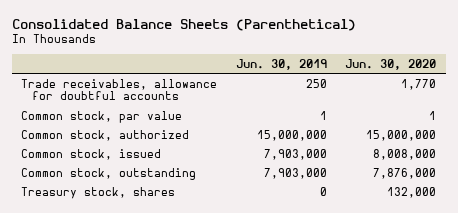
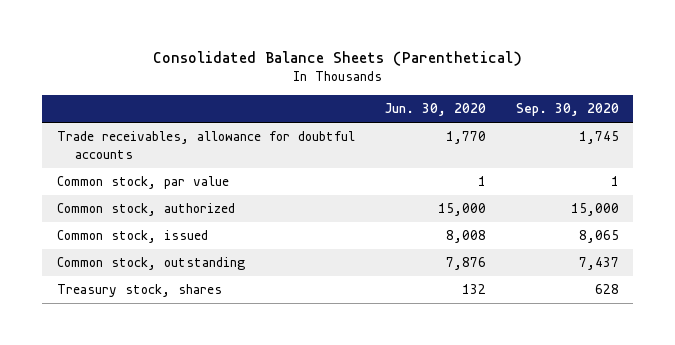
- | Jun. 30, 2019 | Jun. 30, 2020
+ | Jun. 30, 2020 | Sep. 30, 2020
- Common stock, authorized | 15,000,000 | 15,000,000
- Common stock, issued | 7,903,000 | 8,008,000
- Common stock, outstanding | 7,903,000 | 7,876,000
- Treasury stock, shares | 0 | 132,000
+ Common stock, authorized | 15,000 | 15,000
+ Common stock, issued | 8,008 | 8,065
+ Common stock, outstanding | 7,876 | 7,437
+ Treasury stock, shares | 132 | 628

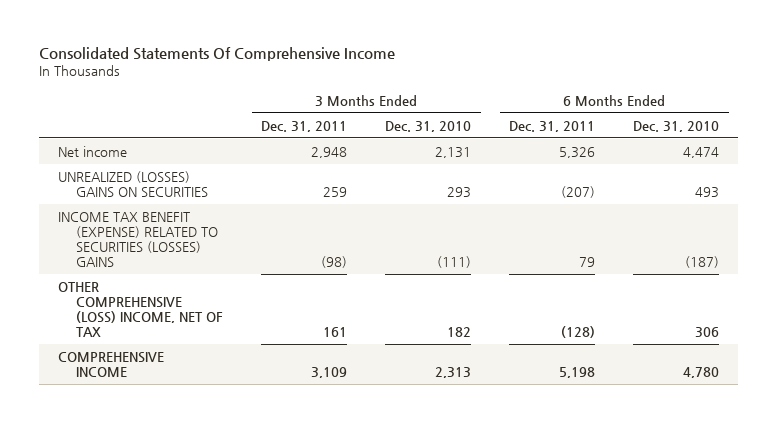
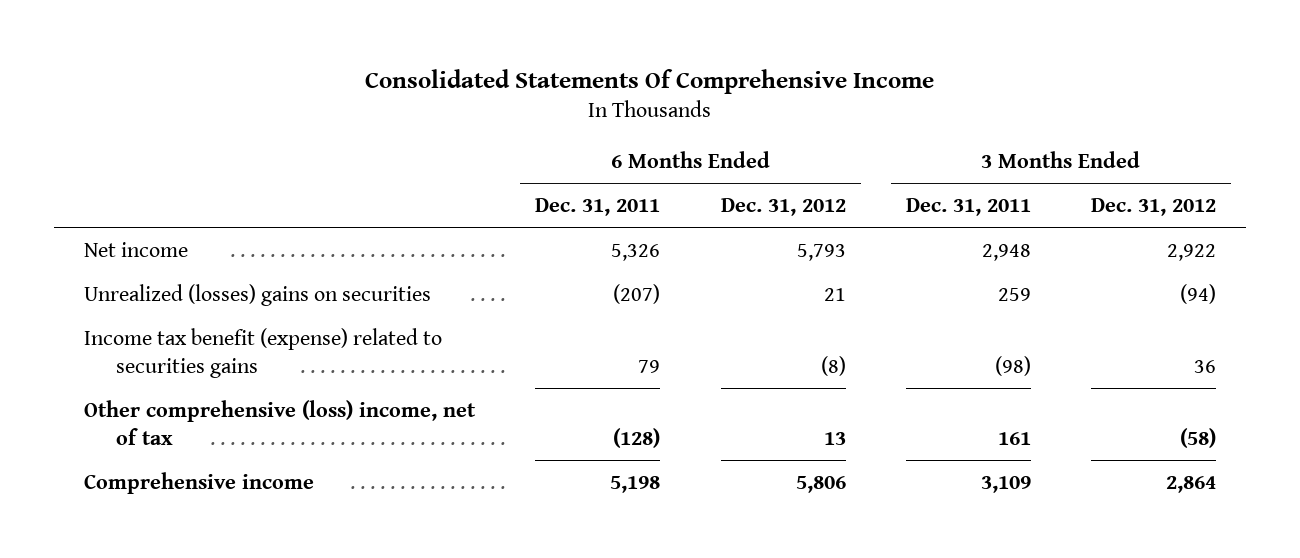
- | 3 Months Ended Dec. 31, 2011 | 3 Months Ended Dec. 31, 2010 | 6 Months Ended Dec. 31, 2011 | 6 Months Ended Dec. 31, 2010
+ | 6 Months Ended Dec. 31, 2011 | 6 Months Ended Dec. 31, 2012 | 3 Months Ended Dec. 31, 2011 | 3 Months Ended Dec. 31, 2012
- UNREALIZED (LOSSES) GAINS ON SECURITIES | 259 | 293 | (207) | 493
- INCOME TAX BENEFIT (EXPENSE) RELATED TO SECURITIES (LOSSES) GAINS | (98) | (111) | 79 | (187)
- OTHER COMPREHENSIVE (LOSS) INCOME, NET OF TAX | 161 | 182 | (128) | 306
- COMPREHENSIVE INCOME | 3,109 | 2,313 | 5,198 | 4,780
+ Unrealized (losses) gains on securities | (207) | 21 | 259 | (94)
+ Income tax benefit (expense) related to securities gains | 79 | (8) | (98) | 36
+ Other comprehensive (loss) income, net of tax | (128) | 13 | 161 | (58)
+ Comprehensive income | 5,198 | 5,806 | 3,109 | 2,864

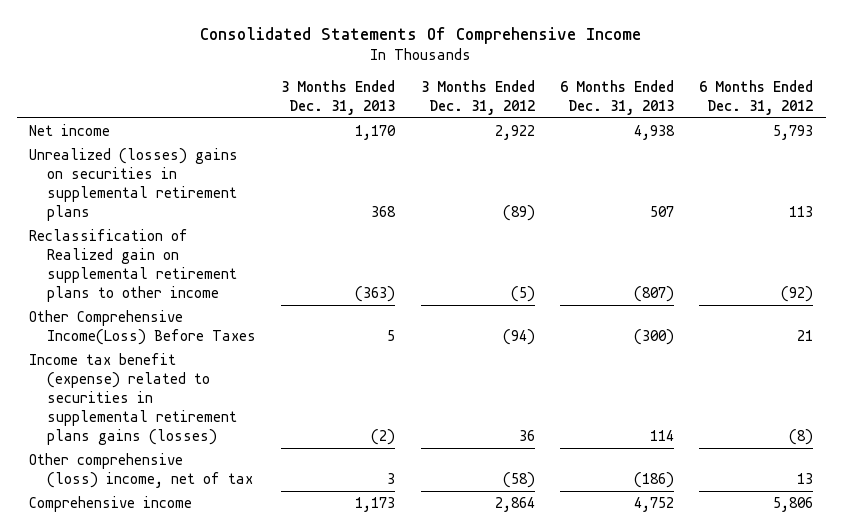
- | 6 Months Ended Dec. 31, 2011 | 6 Months Ended Dec. 31, 2012 | 3 Months Ended Dec. 31, 2011 | 3 Months Ended Dec. 31, 2012
+ | 3 Months Ended Dec. 31, 2013 | 3 Months Ended Dec. 31, 2012 | 6 Months Ended Dec. 31, 2013 | 6 Months Ended Dec. 31, 2012
- Unrealized (losses) gains on securities | (207) | 21 | 259 | (94)
- Income tax benefit (expense) related to securities gains | 79 | (8) | (98) | 36
+ Unrealized (losses) gains on securities in supplemental retirement plans | 368 | (89) | 507 | 113
+ Reclassification of Realized gain on supplemental retirement plans to other income | (363) | (5) | (807) | (92)
+ Other Comprehensive Income(Loss) Before Taxes | 5 | (94) | (300) | 21
+ Income tax benefit (expense) related to securities in supplemental retirement plans gains (losses) | (2) | 36 | 114 | (8)

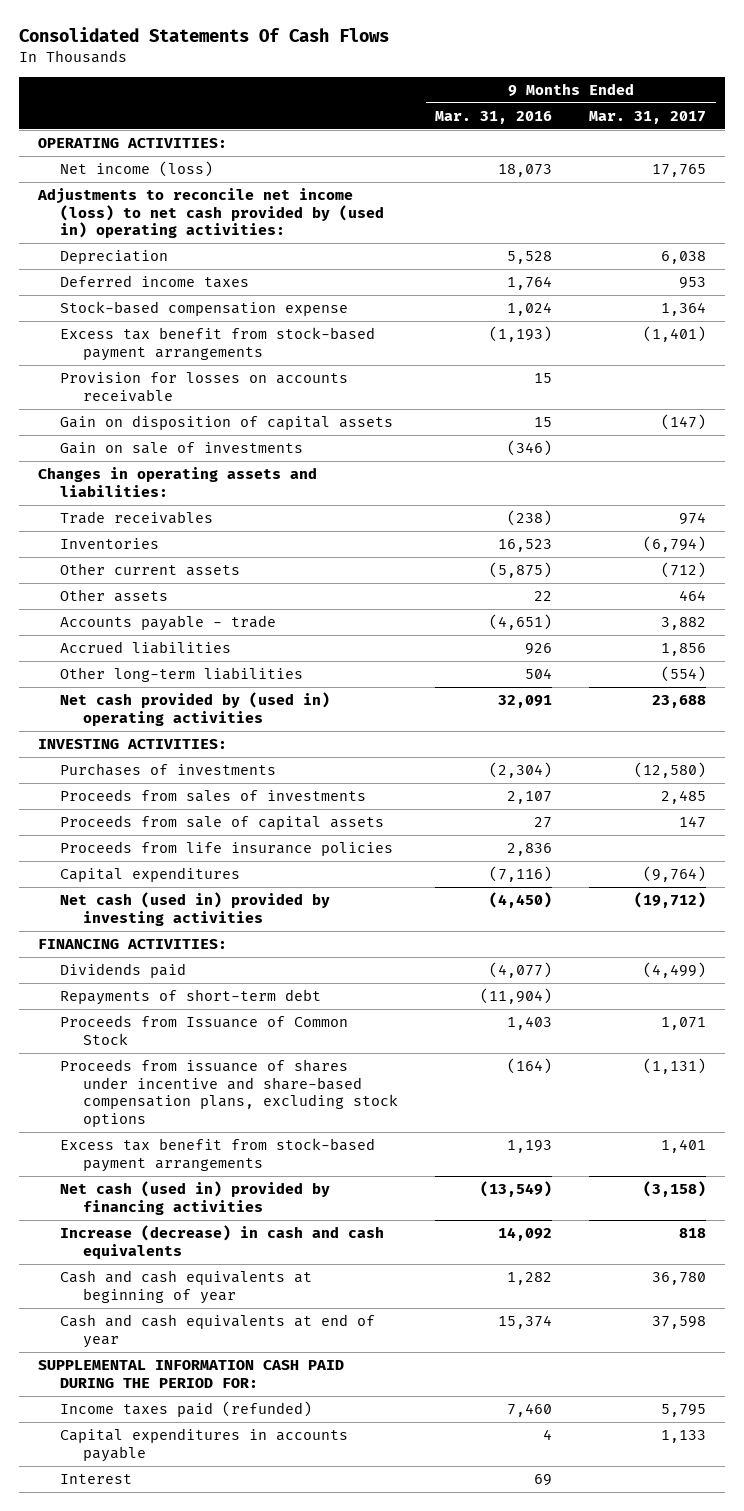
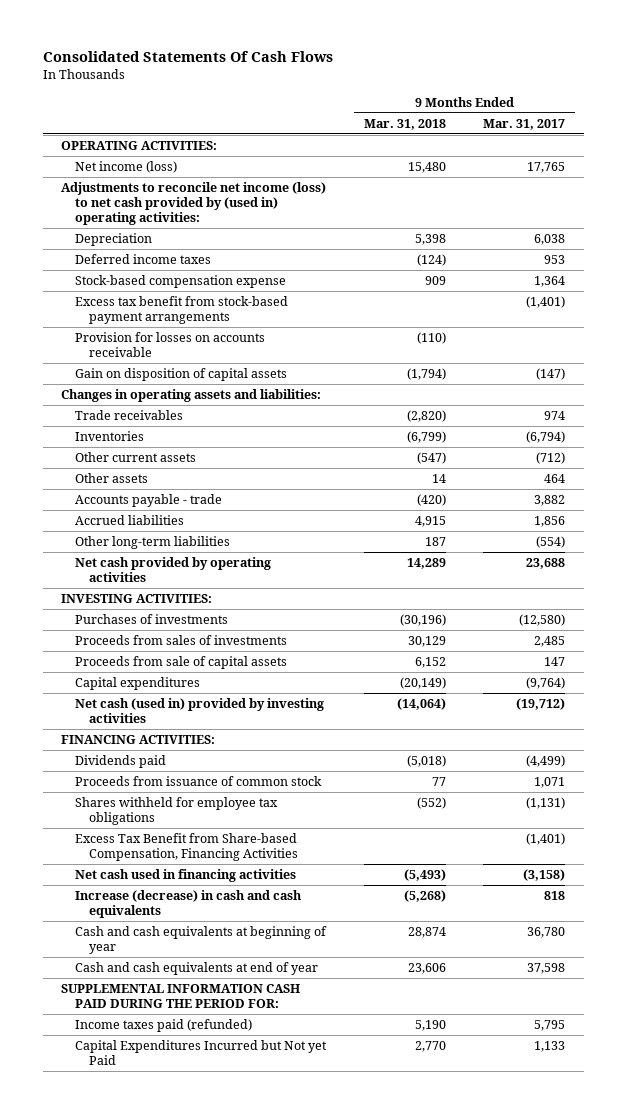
- | 9 Months Ended Mar. 31, 2016 | 9 Months Ended Mar. 31, 2017
+ | 9 Months Ended Mar. 31, 2018 | 9 Months Ended Mar. 31, 2017
- Gain on sale of investments | (346) |
- Net cash provided by (used in) operating activities | 32,091 | 23,688
+ Net cash provided by operating activities | 14,289 | 23,688
- Proceeds from life insurance policies | 2,836 |
- Repayments of short-term debt | (11,904) |
- Proceeds from Issuance of Common Stock | 1,403 | 1,071
- Proceeds from issuance of shares under incentive and share-based compensation plans, excluding stock options | (164) | (1,131)
- Excess tax benefit from stock-based payment arrangements | 1,193 | 1,401
- Net cash (used in) provided by financing activities | (13,549) | (3,158)
+ Proceeds from issuance of common stock | 77 | 1,071
+ Shares withheld for employee tax obligations | (552) | (1,131)
+ Excess Tax Benefit from Share-based Compensation, Financing Activities | | (1,401)
+ Net cash used in financing activities | (5,493) | (3,158)
- Capital expenditures in accounts payable | 4 | 1,133
- Interest | 69 |
+ Capital Expenditures Incurred but Not yet Paid | 2,770 | 1,133

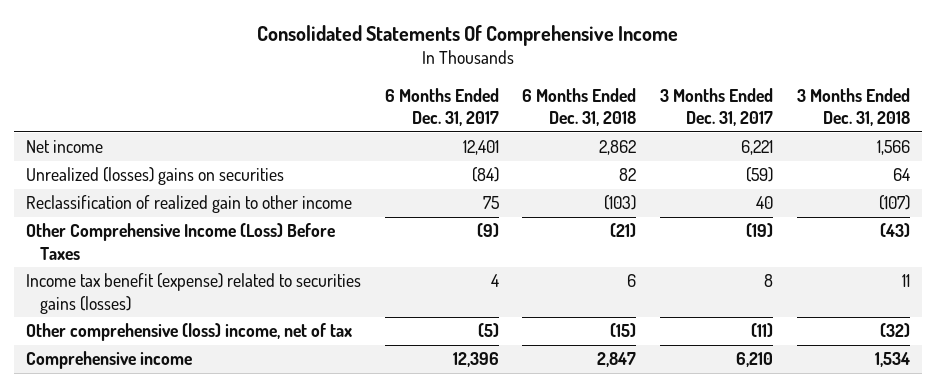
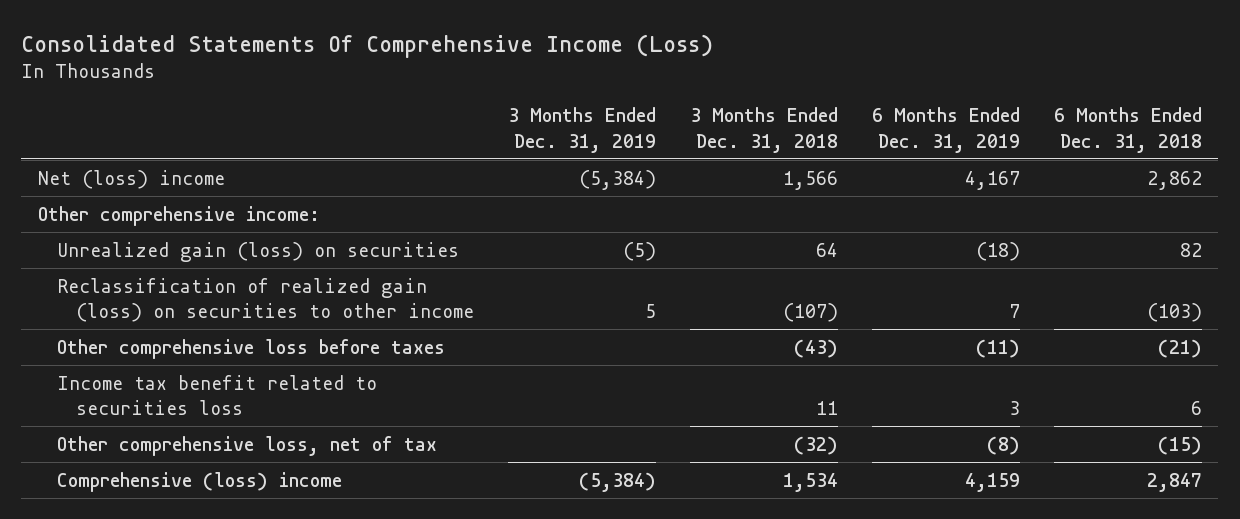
- Consolidated Statements Of Comprehensive Income
+ Consolidated Statements Of Comprehensive Income (Loss)
- | 6 Months Ended Dec. 31, 2017 | 6 Months Ended Dec. 31, 2018 | 3 Months Ended Dec. 31, 2017 | 3 Months Ended Dec. 31, 2018
+ | 3 Months Ended Dec. 31, 2019 | 3 Months Ended Dec. 31, 2018 | 6 Months Ended Dec. 31, 2019 | 6 Months Ended Dec. 31, 2018
- Net income | 12,401 | 2,862 | 6,221 | 1,566
- Unrealized (losses) gains on securities | (84) | 82 | (59) | 64
- Reclassification of realized gain to other income | 75 | (103) | 40 | (107)
- Other Comprehensive Income (Loss) Before Taxes | (9) | (21) | (19) | (43)
- Income tax benefit (expense) related to securities gains (losses) | 4 | 6 | 8 | 11
- Other comprehensive (loss) income, net of tax | (5) | (15) | (11) | (32)
- Comprehensive income | 12,396 | 2,847 | 6,210 | 1,534
+ Net (loss) income | (5,384) | 1,566 | 4,167 | 2,862
+ Other comprehensive income:
+ Unrealized gain (loss) on securities | (5) | 64 | (18) | 82
+ Reclassification of realized gain (loss) on securities to other income | 5 | (107) | 7 | (103)
+ Other comprehensive loss before taxes | | (43) | (11) | (21)
+ Income tax benefit related to securities loss | | 11 | 3 | 6
+ Other comprehensive loss, net of tax | | (32) | (8) | (15)
+ Comprehensive (loss) income | (5,384) | 1,534 | 4,159 | 2,847

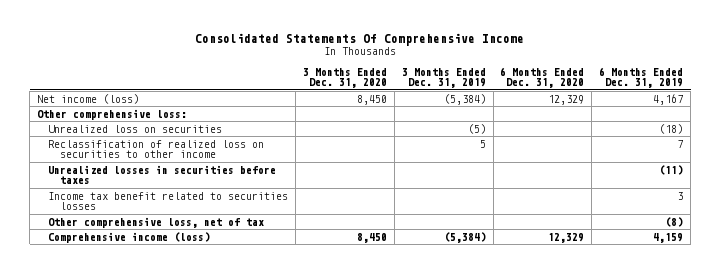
- Consolidated Statements Of Comprehensive Income (Loss)
+ Consolidated Statements Of Comprehensive Income
- | 3 Months Ended Dec. 31, 2019 | 3 Months Ended Dec. 31, 2018 | 6 Months Ended Dec. 31, 2019 | 6 Months Ended Dec. 31, 2018
+ | 3 Months Ended Dec. 31, 2020 | 3 Months Ended Dec. 31, 2019 | 6 Months Ended Dec. 31, 2020 | 6 Months Ended Dec. 31, 2019
- Net (loss) income | (5,384) | 1,566 | 4,167 | 2,862
- Other comprehensive income:
- Unrealized gain (loss) on securities | (5) | 64 | (18) | 82
- Reclassification of realized gain (loss) on securities to other income | 5 | (107) | 7 | (103)
- Other comprehensive loss before taxes | | (43) | (11) | (21)
- Income tax benefit related to securities loss | | 11 | 3 | 6
+ Net income (loss) | 8,450 | (5,384) | 12,329 | 4,167
+ Other comprehensive loss:
+ Unrealized loss on securities | | (5) | | (18)
+ Reclassification of realized loss on securities to other income | | 5 | | 7
+ Unrealized losses in securities before taxes | | | | (11)
+ Income tax benefit related to securities losses | | | | 3
- Comprehensive (loss) income | (5,384) | 1,534 | 4,159 | 2,847
+ Comprehensive income (loss) | 8,450 | (5,384) | 12,329 | 4,159

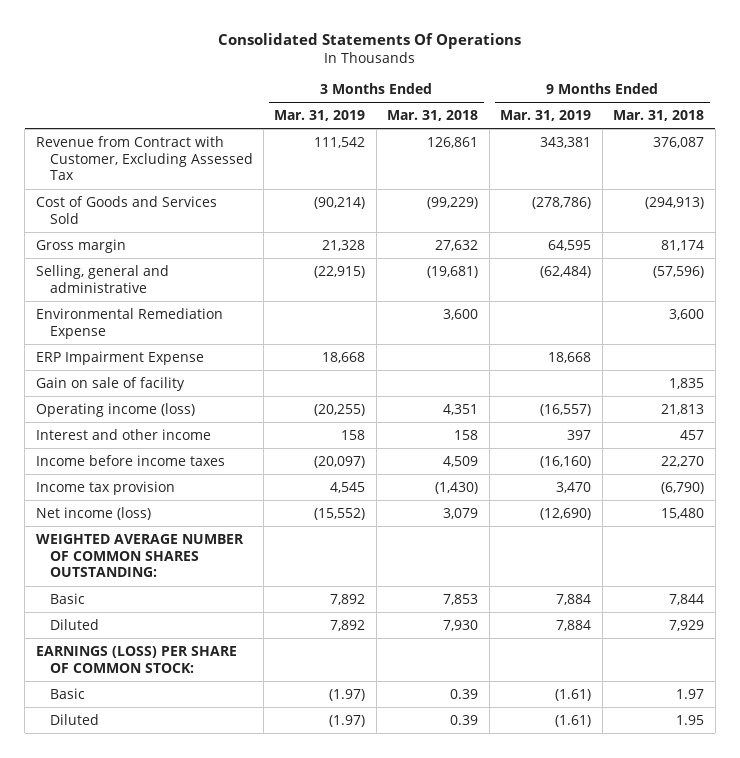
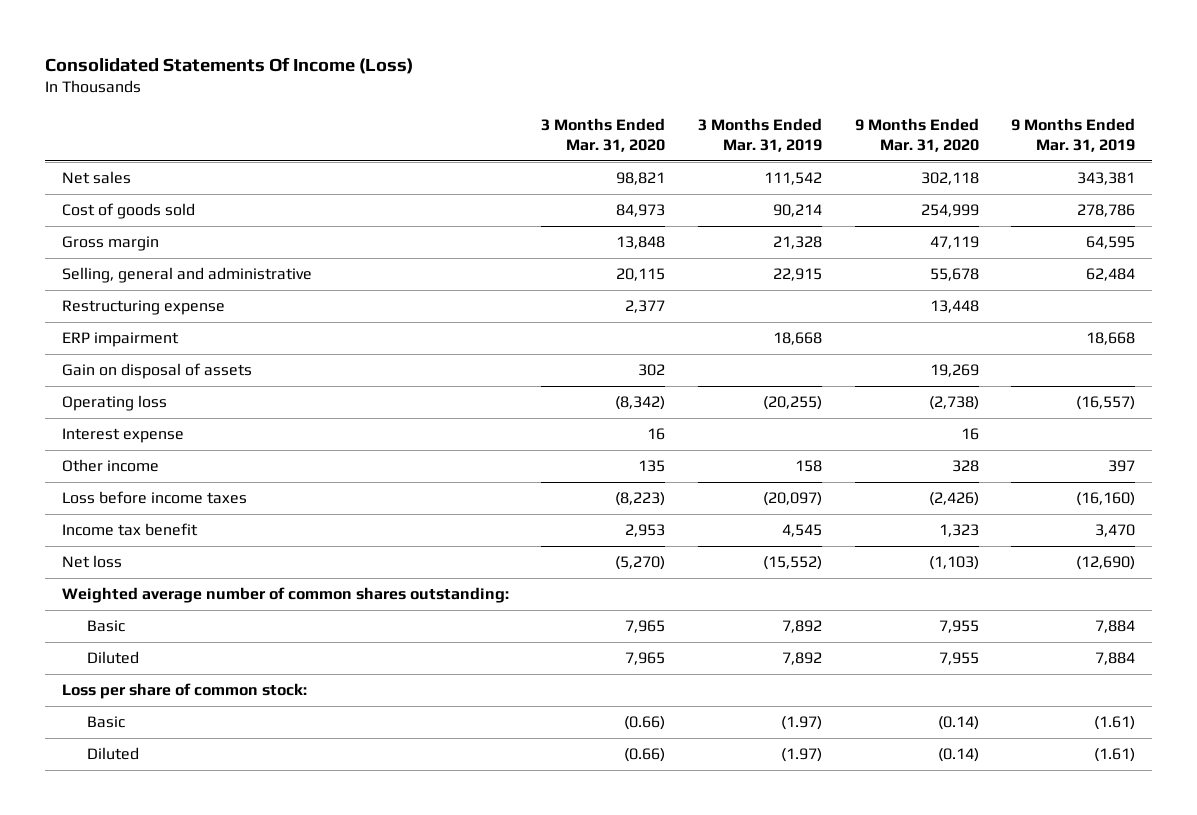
- Consolidated Statements Of Operations
+ Consolidated Statements Of Income (Loss)
- | 3 Months Ended Mar. 31, 2019 | 3 Months Ended Mar. 31, 2018 | 9 Months Ended Mar. 31, 2019 | 9 Months Ended Mar. 31, 2018
+ | 3 Months Ended Mar. 31, 2020 | 3 Months Ended Mar. 31, 2019 | 9 Months Ended Mar. 31, 2020 | 9 Months Ended Mar. 31, 2019
- Revenue from Contract with Customer, Excluding Assessed Tax | 111,542 | 126,861 | 343,381 | 376,087
- Cost of Goods and Services Sold | (90,214) | (99,229) | (278,786) | (294,913)
+ Net sales | 98,821 | 111,542 | 302,118 | 343,381
+ Cost of goods sold | 84,973 | 90,214 | 254,999 | 278,786
- Selling, general and administrative | (22,915) | (19,681) | (62,484) | (57,596)
- Environmental Remediation Expense | | 3,600 | | 3,600
- ERP Impairment Expense | 18,668 | | 18,668 |
- Gain on sale of facility | | | | 1,835
- Operating income (loss) | (20,255) | 4,351 | (16,557) | 21,813
- Interest and other income | 158 | 158 | 397 | 457
- Income before income taxes | (20,097) | 4,509 | (16,160) | 22,270
- Income tax provision | 4,545 | (1,430) | 3,470 | (6,790)
- Net income (loss) | (15,552) | 3,079 | (12,690) | 15,480
- WEIGHTED AVERAGE NUMBER OF COMMON SHARES OUTSTANDING:
+ Selling, general and administrative | 20,115 | 22,915 | 55,678 | 62,484
+ Restructuring expense | 2,377 | | 13,448 |
+ ERP impairment | | 18,668 | | 18,668
+ Gain on disposal of assets | 302 | | 19,269 |
+ Operating loss | (8,342) | (20,255) | (2,738) | (16,557)
+ Interest expense | 16 | | 16 |
+ Other income | 135 | 158 | 328 | 397
+ Loss before income taxes | (8,223) | (20,097) | (2,426) | (16,160)
+ Income tax benefit | 2,953 | 4,545 | 1,323 | 3,470
+ Net loss | (5,270) | (15,552) | (1,103) | (12,690)
+ Weighted average number of common shares outstanding:
- EARNINGS (LOSS) PER SHARE OF COMMON STOCK:
+ Loss per share of common stock:

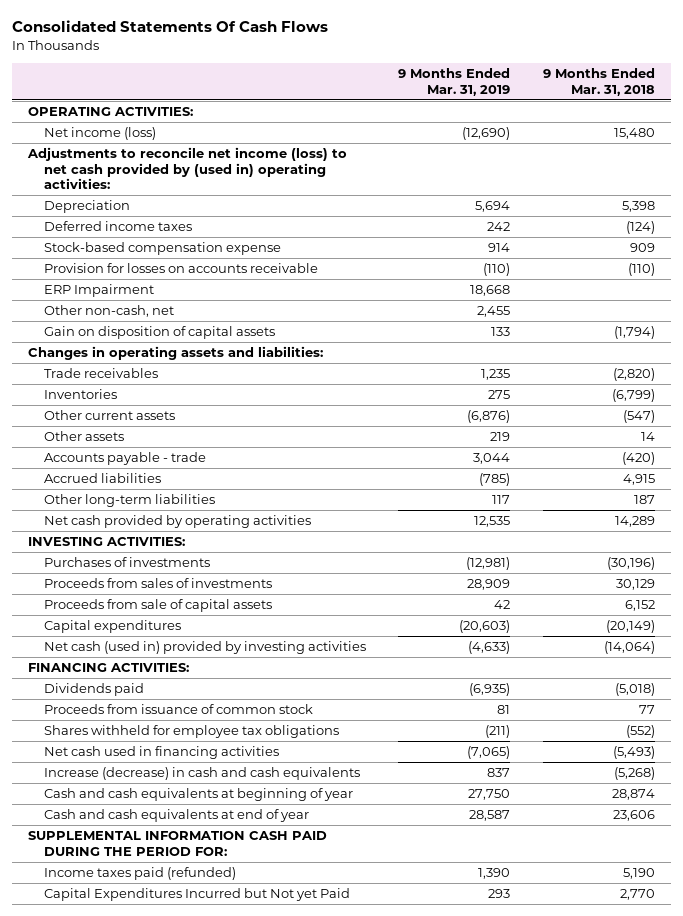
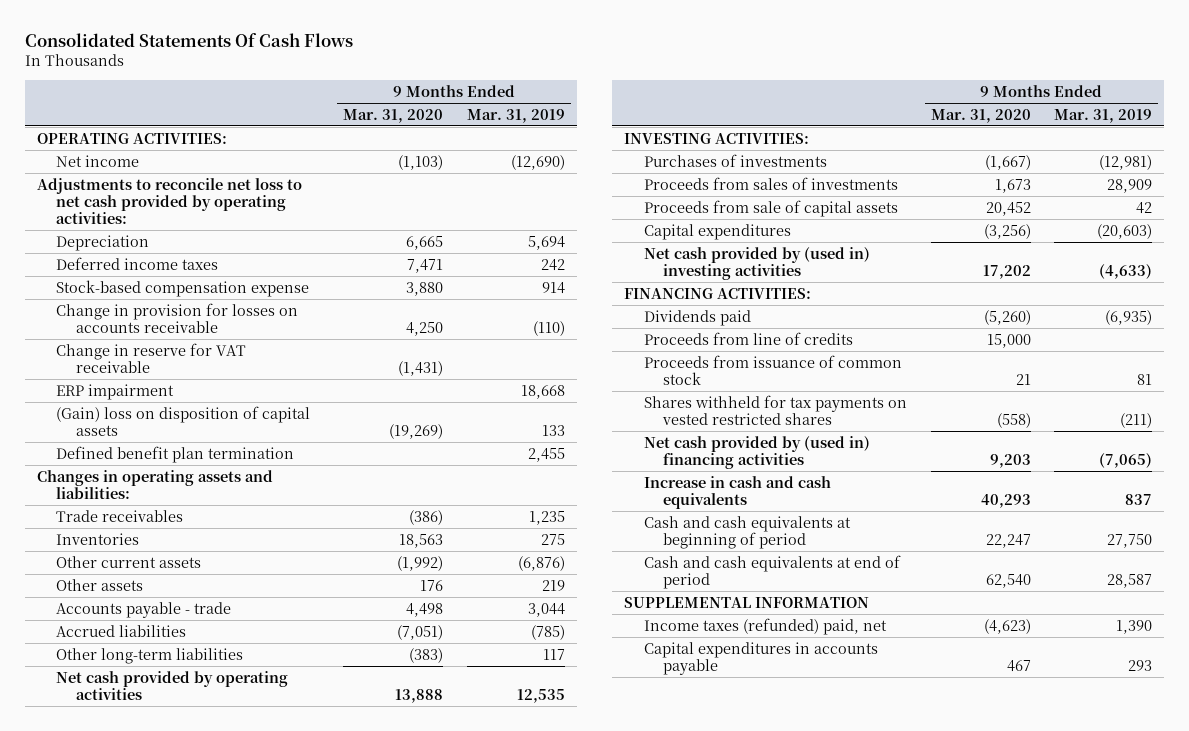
- | 9 Months Ended Mar. 31, 2019 | 9 Months Ended Mar. 31, 2018
+ | 9 Months Ended Mar. 31, 2020 | 9 Months Ended Mar. 31, 2019
- Net income (loss) | (12,690) | 15,480
- Adjustments to reconcile net income (loss) to net cash provided by (used in) operating activities:
+ Net income | (1,103) | (12,690)
+ Adjustments to reconcile net loss to net cash provided by operating activities:
- Provision for losses on accounts receivable | (110) | (110)
- ERP Impairment | 18,668 |
- Other non-cash, net | 2,455 |
- Gain on disposition of capital assets | 133 | (1,794)
+ Change in provision for losses on accounts receivable | 4,250 | (110)
+ Change in reserve for VAT receivable | (1,431) |
+ ERP impairment | | 18,668
+ (Gain) loss on disposition of capital assets | (19,269) | 133
+ Defined benefit plan termination | | 2,455
- Net cash (used in) provided by investing activities | (4,633) | (14,064)
+ Net cash provided by (used in) investing activities | 17,202 | (4,633)
+ Proceeds from line of credits | 15,000 |
- Shares withheld for employee tax obligations | (211) | (552)
- Net cash used in financing activities | (7,065) | (5,493)
- Increase (decrease) in cash and cash equivalents | 837 | (5,268)
- Cash and cash equivalents at beginning of year | 27,750 | 28,874
- Cash and cash equivalents at end of year | 28,587 | 23,606
- SUPPLEMENTAL INFORMATION CASH PAID DURING THE PERIOD FOR:
- Income taxes paid (refunded) | 1,390 | 5,190
- Capital Expenditures Incurred but Not yet Paid | 293 | 2,770
+ Shares withheld for tax payments on vested restricted shares | (558) | (211)
+ Net cash provided by (used in) financing activities | 9,203 | (7,065)
+ Increase in cash and cash equivalents | 40,293 | 837
+ Cash and cash equivalents at beginning of period | 22,247 | 27,750
+ Cash and cash equivalents at end of period | 62,540 | 28,587
+ SUPPLEMENTAL INFORMATION
+ Income taxes (refunded) paid, net | (4,623) | 1,390
+ Capital expenditures in accounts payable | 467 | 293

